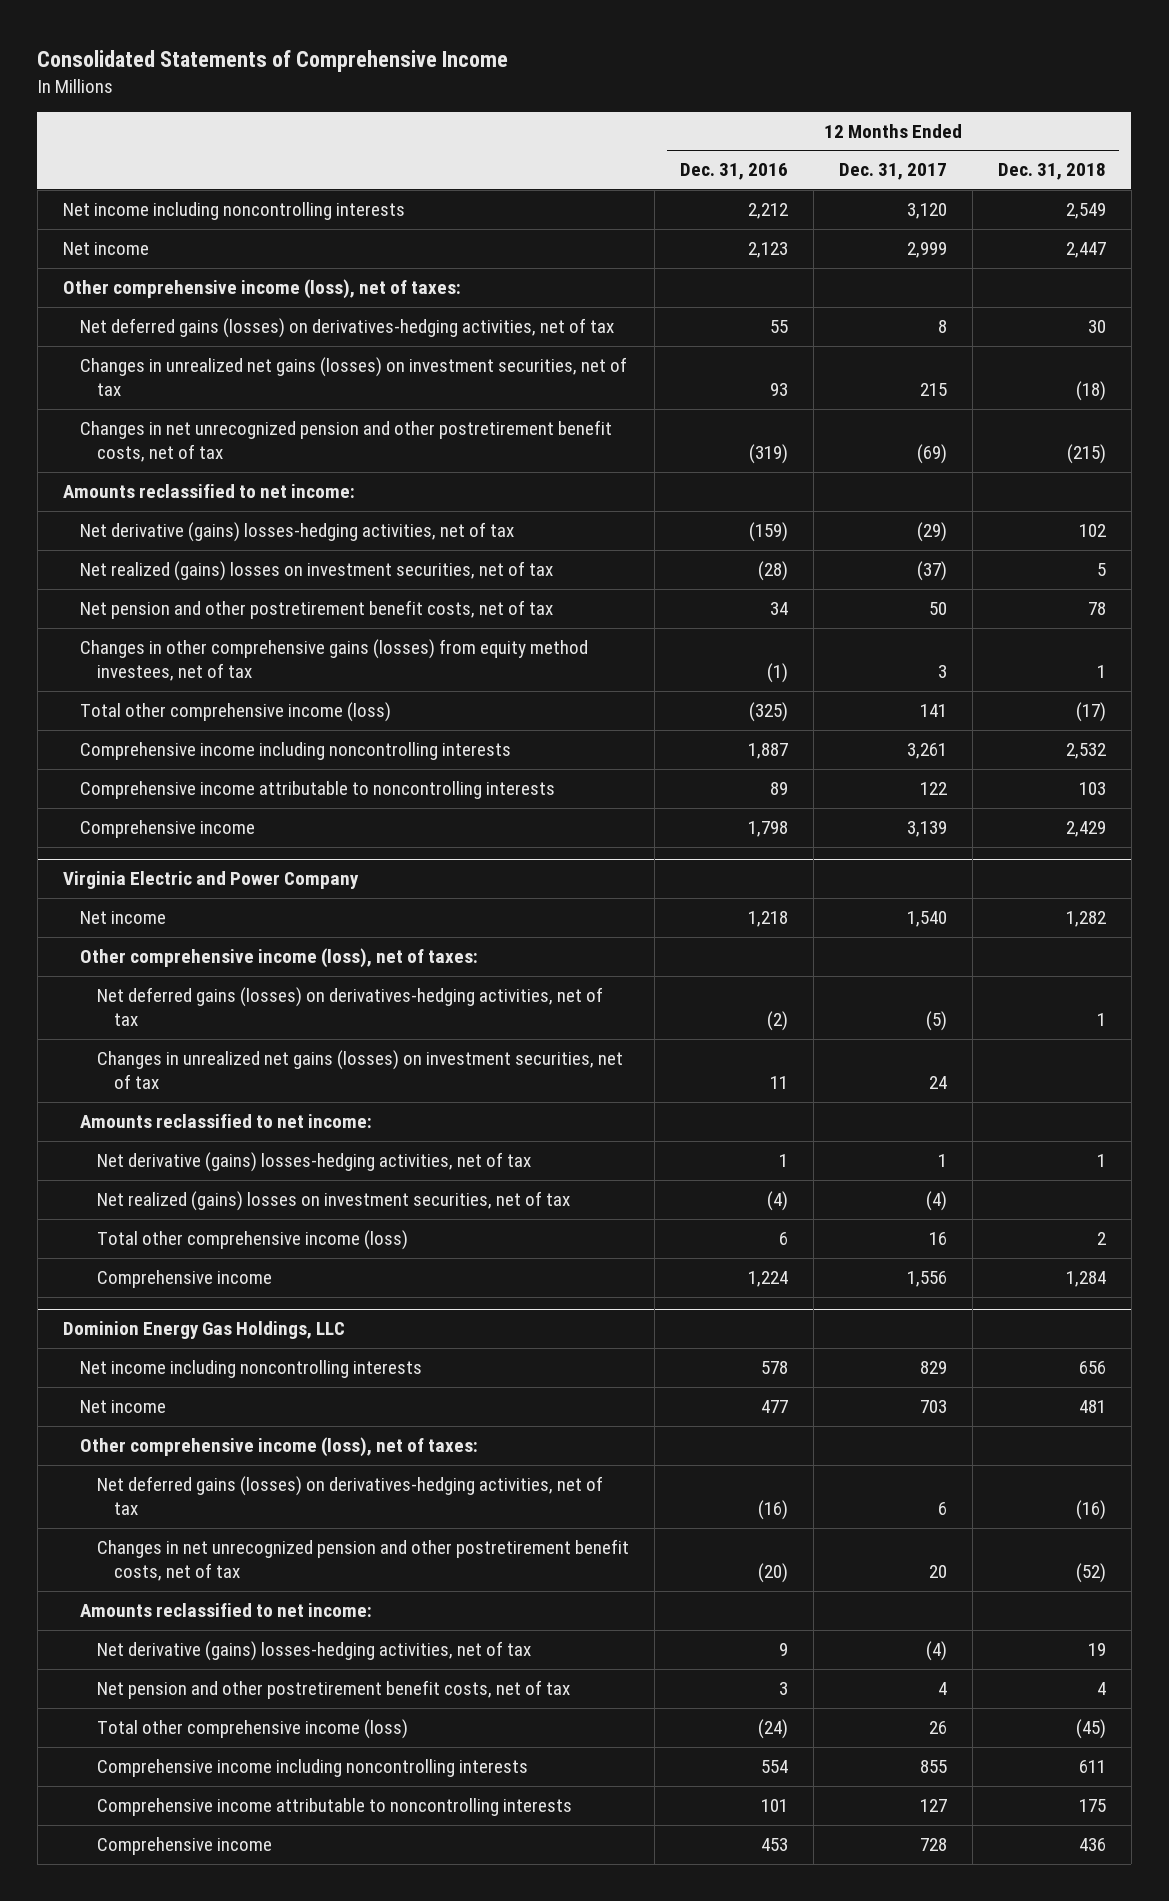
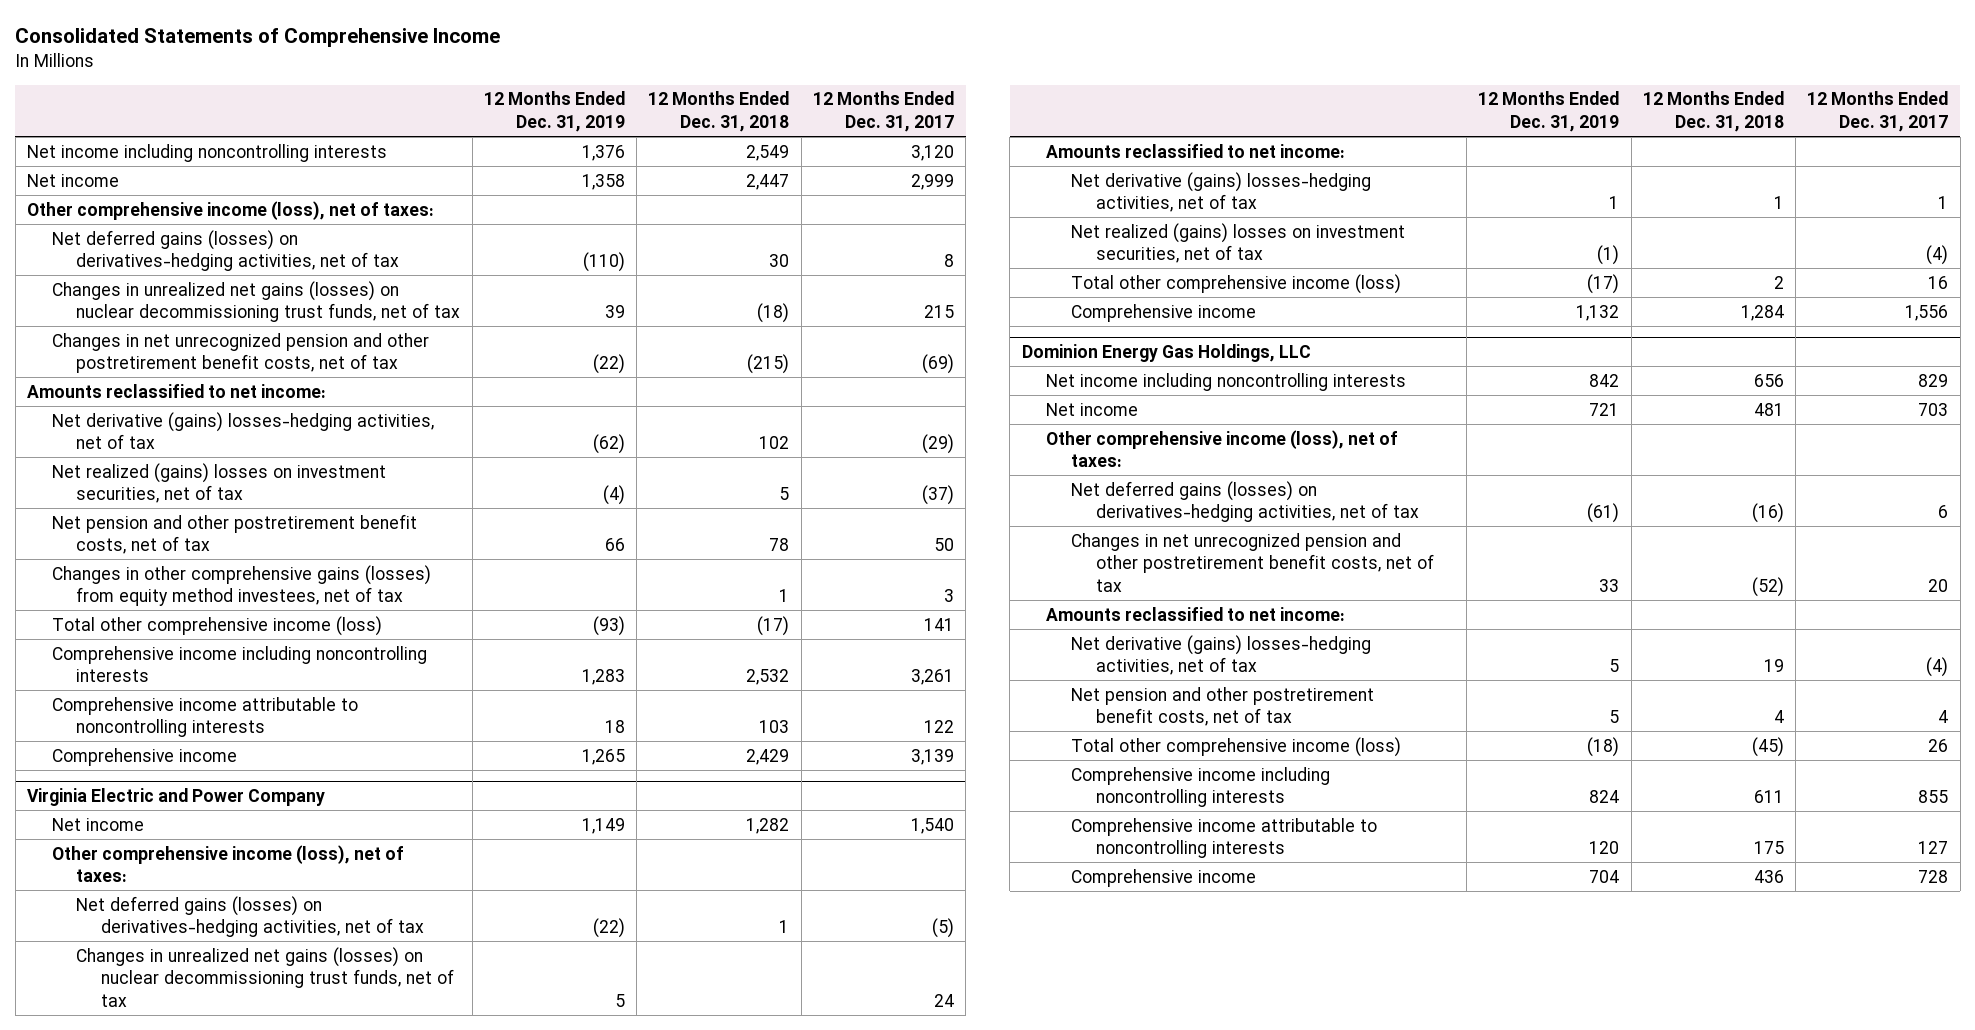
- | 12 Months Ended Dec. 31, 2016 | 12 Months Ended Dec. 31, 2017 | 12 Months Ended Dec. 31, 2018
+ | 12 Months Ended Dec. 31, 2019 | 12 Months Ended Dec. 31, 2018 | 12 Months Ended Dec. 31, 2017
- Changes in unrealized net gains (losses) on investment securities, net of tax | 93 | 215 | (18)
+ Changes in unrealized net gains (losses) on nuclear decommissioning trust funds, net of tax | 39 | (18) | 215
@ Virginia Electric and Power Company
- Changes in unrealized net gains (losses) on investment securities, net of tax | 11 | 24 |
+ Changes in unrealized net gains (losses) on nuclear decommissioning trust funds, net of tax | 5 | | 24

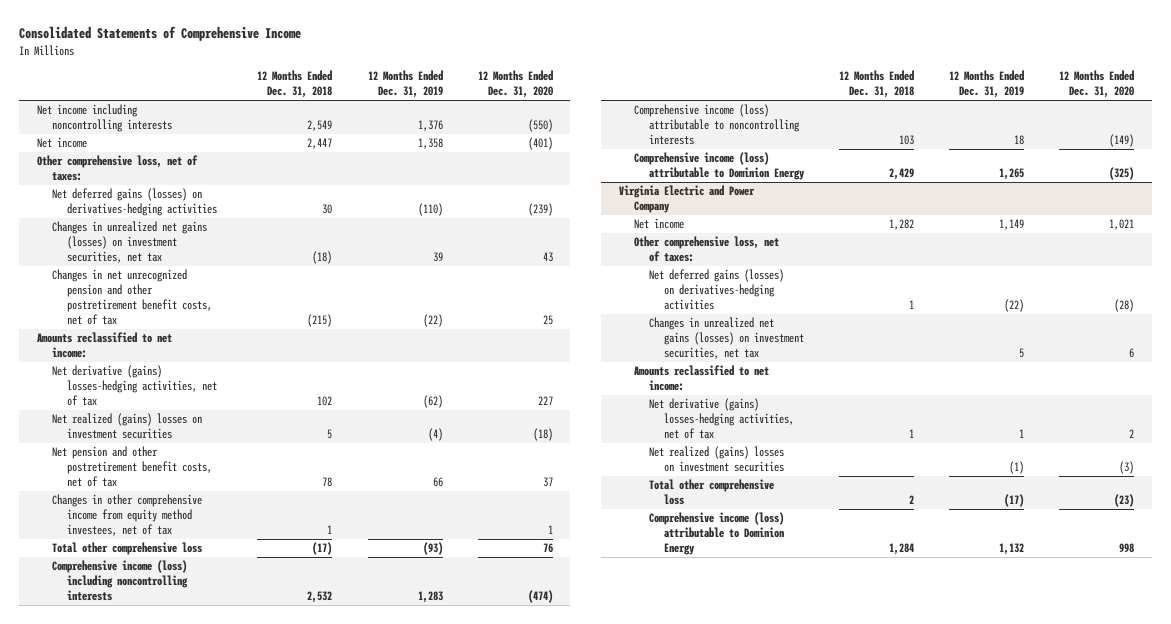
- | 12 Months Ended Dec. 31, 2019 | 12 Months Ended Dec. 31, 2018 | 12 Months Ended Dec. 31, 2017
+ | 12 Months Ended Dec. 31, 2018 | 12 Months Ended Dec. 31, 2019 | 12 Months Ended Dec. 31, 2020
- Other comprehensive income (loss), net of taxes:
- Net deferred gains (losses) on derivatives-hedging activities, net of tax | (110) | 30 | 8
- Changes in unrealized net gains (losses) on nuclear decommissioning trust funds, net of tax | 39 | (18) | 215
+ Other comprehensive loss, net of taxes:
+ Net deferred gains (losses) on derivatives-hedging activities | 30 | (110) | (239)
+ Changes in unrealized net gains (losses) on investment securities, net tax | (18) | 39 | 43
- Net realized (gains) losses on investment securities, net of tax | (4) | 5 | (37)
+ Net realized (gains) losses on investment securities | 5 | (4) | (18)
- Changes in other comprehensive gains (losses) from equity method investees, net of tax | | 1 | 3
- Total other comprehensive income (loss) | (93) | (17) | 141
- Comprehensive income including noncontrolling interests | 1,283 | 2,532 | 3,261
- Comprehensive income attributable to noncontrolling interests | 18 | 103 | 122
- Comprehensive income | 1,265 | 2,429 | 3,139
+ Changes in other comprehensive income from equity method investees, net of tax | 1 | | 1
+ Total other comprehensive loss | (17) | (93) | 76
+ Comprehensive income (loss) including noncontrolling interests | 2,532 | 1,283 | (474)
+ Comprehensive income (loss) attributable to noncontrolling interests | 103 | 18 | (149)
+ Comprehensive income (loss) attributable to Dominion Energy | 2,429 | 1,265 | (325)
@ Virginia Electric and Power Company
- Other comprehensive income (loss), net of taxes:
- Net deferred gains (losses) on derivatives-hedging activities, net of tax | (22) | 1 | (5)
- Changes in unrealized net gains (losses) on nuclear decommissioning trust funds, net of tax | 5 | | 24
+ Other comprehensive loss, net of taxes:
+ Net deferred gains (losses) on derivatives-hedging activities | 1 | (22) | (28)
+ Changes in unrealized net gains (losses) on investment securities, net tax | | 5 | 6
- Net realized (gains) losses on investment securities, net of tax | (1) | | (4)
- Total other comprehensive income (loss) | (17) | 2 | 16
- Comprehensive income | 1,132 | 1,284 | 1,556
- Dominion Energy Gas Holdings, LLC
- Net income including noncontrolling interests | 842 | 656 | 829
- Net income | 721 | 481 | 703
- Other comprehensive income (loss), net of taxes:
- Net deferred gains (losses) on derivatives-hedging activities, net of tax | (61) | (16) | 6
- Changes in net unrecognized pension and other postretirement benefit costs, net of tax | 33 | (52) | 20
- Amounts reclassified to net income:
- Net derivative (gains) losses-hedging activities, net of tax | 5 | 19 | (4)
- Net pension and other postretirement benefit costs, net of tax | 5 | 4 | 4
- Total other comprehensive income (loss) | (18) | (45) | 26
- Comprehensive income including noncontrolling interests | 824 | 611 | 855
- Comprehensive income attributable to noncontrolling interests | 120 | 175 | 127
- Comprehensive income | 704 | 436 | 728
@ Virginia Electric and Power Company
+ Net realized (gains) losses on investment securities | | (1) | (3)
+ Total other comprehensive loss | 2 | (17) | (23)
+ Comprehensive income (loss) attributable to Dominion Energy | 1,284 | 1,132 | 998

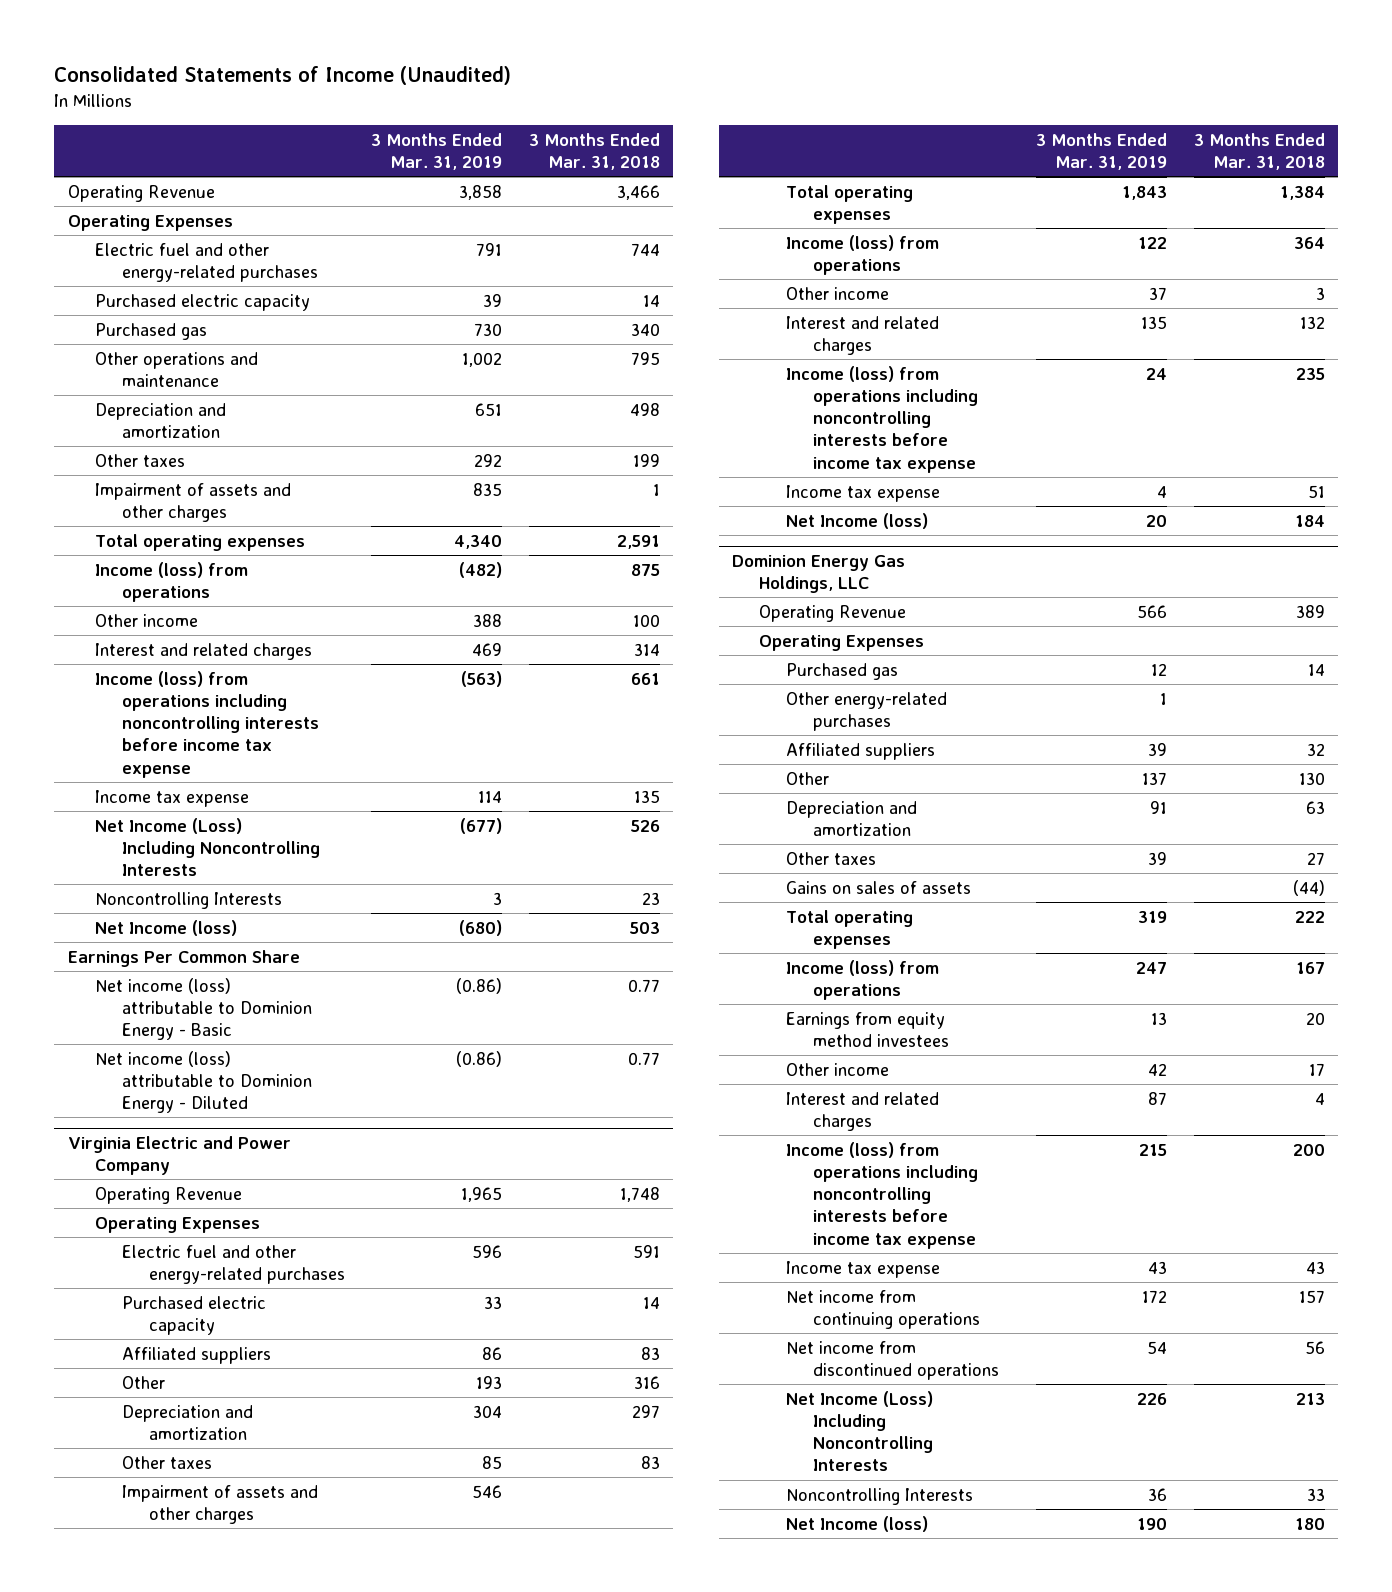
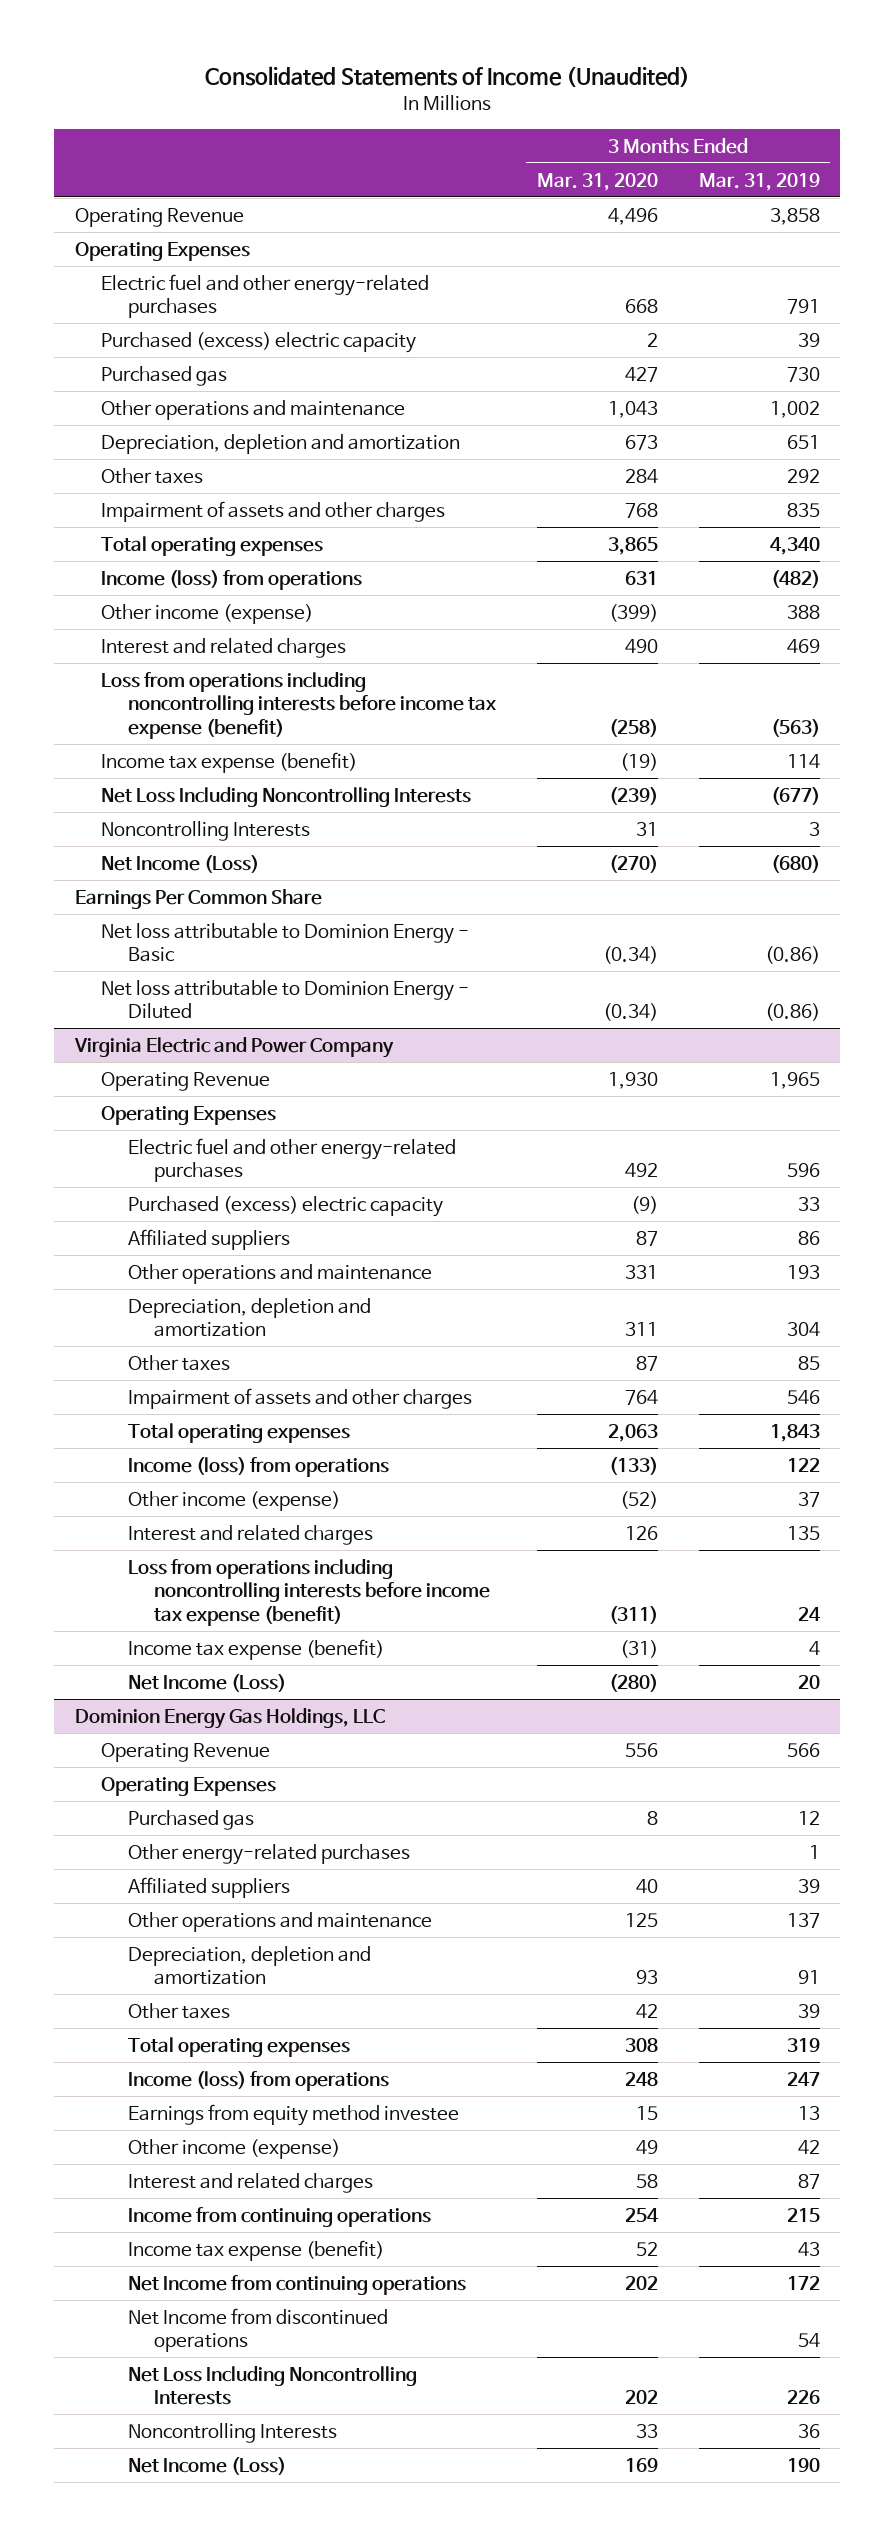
- | 3 Months Ended Mar. 31, 2019 | 3 Months Ended Mar. 31, 2018
+ | 3 Months Ended Mar. 31, 2020 | 3 Months Ended Mar. 31, 2019
- Purchased electric capacity | 39 | 14
+ Purchased (excess) electric capacity | 2 | 39
- Depreciation and amortization | 651 | 498
+ Depreciation, depletion and amortization | 673 | 651
- Other income | 388 | 100
+ Other income (expense) | (399) | 388
- Income (loss) from operations including noncontrolling interests before income tax expense | (563) | 661
- Income tax expense | 114 | 135
- Net Income (Loss) Including Noncontrolling Interests | (677) | 526
+ Loss from operations including noncontrolling interests before income tax expense (benefit) | (258) | (563)
+ Income tax expense (benefit) | (19) | 114
+ Net Loss Including Noncontrolling Interests | (239) | (677)
- Net Income (loss) | (680) | 503
+ Net Income (Loss) | (270) | (680)
- Net income (loss) attributable to Dominion Energy - Basic | (0.86) | 0.77
- Net income (loss) attributable to Dominion Energy - Diluted | (0.86) | 0.77
+ Net loss attributable to Dominion Energy - Basic | (0.34) | (0.86)
+ Net loss attributable to Dominion Energy - Diluted | (0.34) | (0.86)
@ Virginia Electric and Power Company
- Purchased electric capacity | 33 | 14
+ Purchased (excess) electric capacity | (9) | 33
- Other | 193 | 316
- Depreciation and amortization | 304 | 297
+ Other operations and maintenance | 331 | 193
+ Depreciation, depletion and amortization | 311 | 304
- Other income | 37 | 3
+ Other income (expense) | (52) | 37
- Income (loss) from operations including noncontrolling interests before income tax expense | 24 | 235
- Income tax expense | 4 | 51
- Net Income (loss) | 20 | 184
+ Loss from operations including noncontrolling interests before income tax expense (benefit) | (311) | 24
+ Income tax expense (benefit) | (31) | 4
+ Net Income (Loss) | (280) | 20
@ Dominion Energy Gas Holdings, LLC
- Other | 137 | 130
- Depreciation and amortization | 91 | 63
+ Other operations and maintenance | 125 | 137
+ Depreciation, depletion and amortization | 93 | 91
- Gains on sales of assets | | (44)
- Earnings from equity method investees | 13 | 20
- Other income | 42 | 17
+ Earnings from equity method investee | 15 | 13
+ Other income (expense) | 49 | 42
- Income (loss) from operations including noncontrolling interests before income tax expense | 215 | 200
- Income tax expense | 43 | 43
- Net income from continuing operations | 172 | 157
- Net income from discontinued operations | 54 | 56
- Net Income (Loss) Including Noncontrolling Interests | 226 | 213
+ Income from continuing operations | 254 | 215
+ Income tax expense (benefit) | 52 | 43
+ Net Income from continuing operations | 202 | 172
+ Net Income from discontinued operations | | 54
+ Net Loss Including Noncontrolling Interests | 202 | 226
- Net Income (loss) | 190 | 180
+ Net Income (Loss) | 169 | 190

